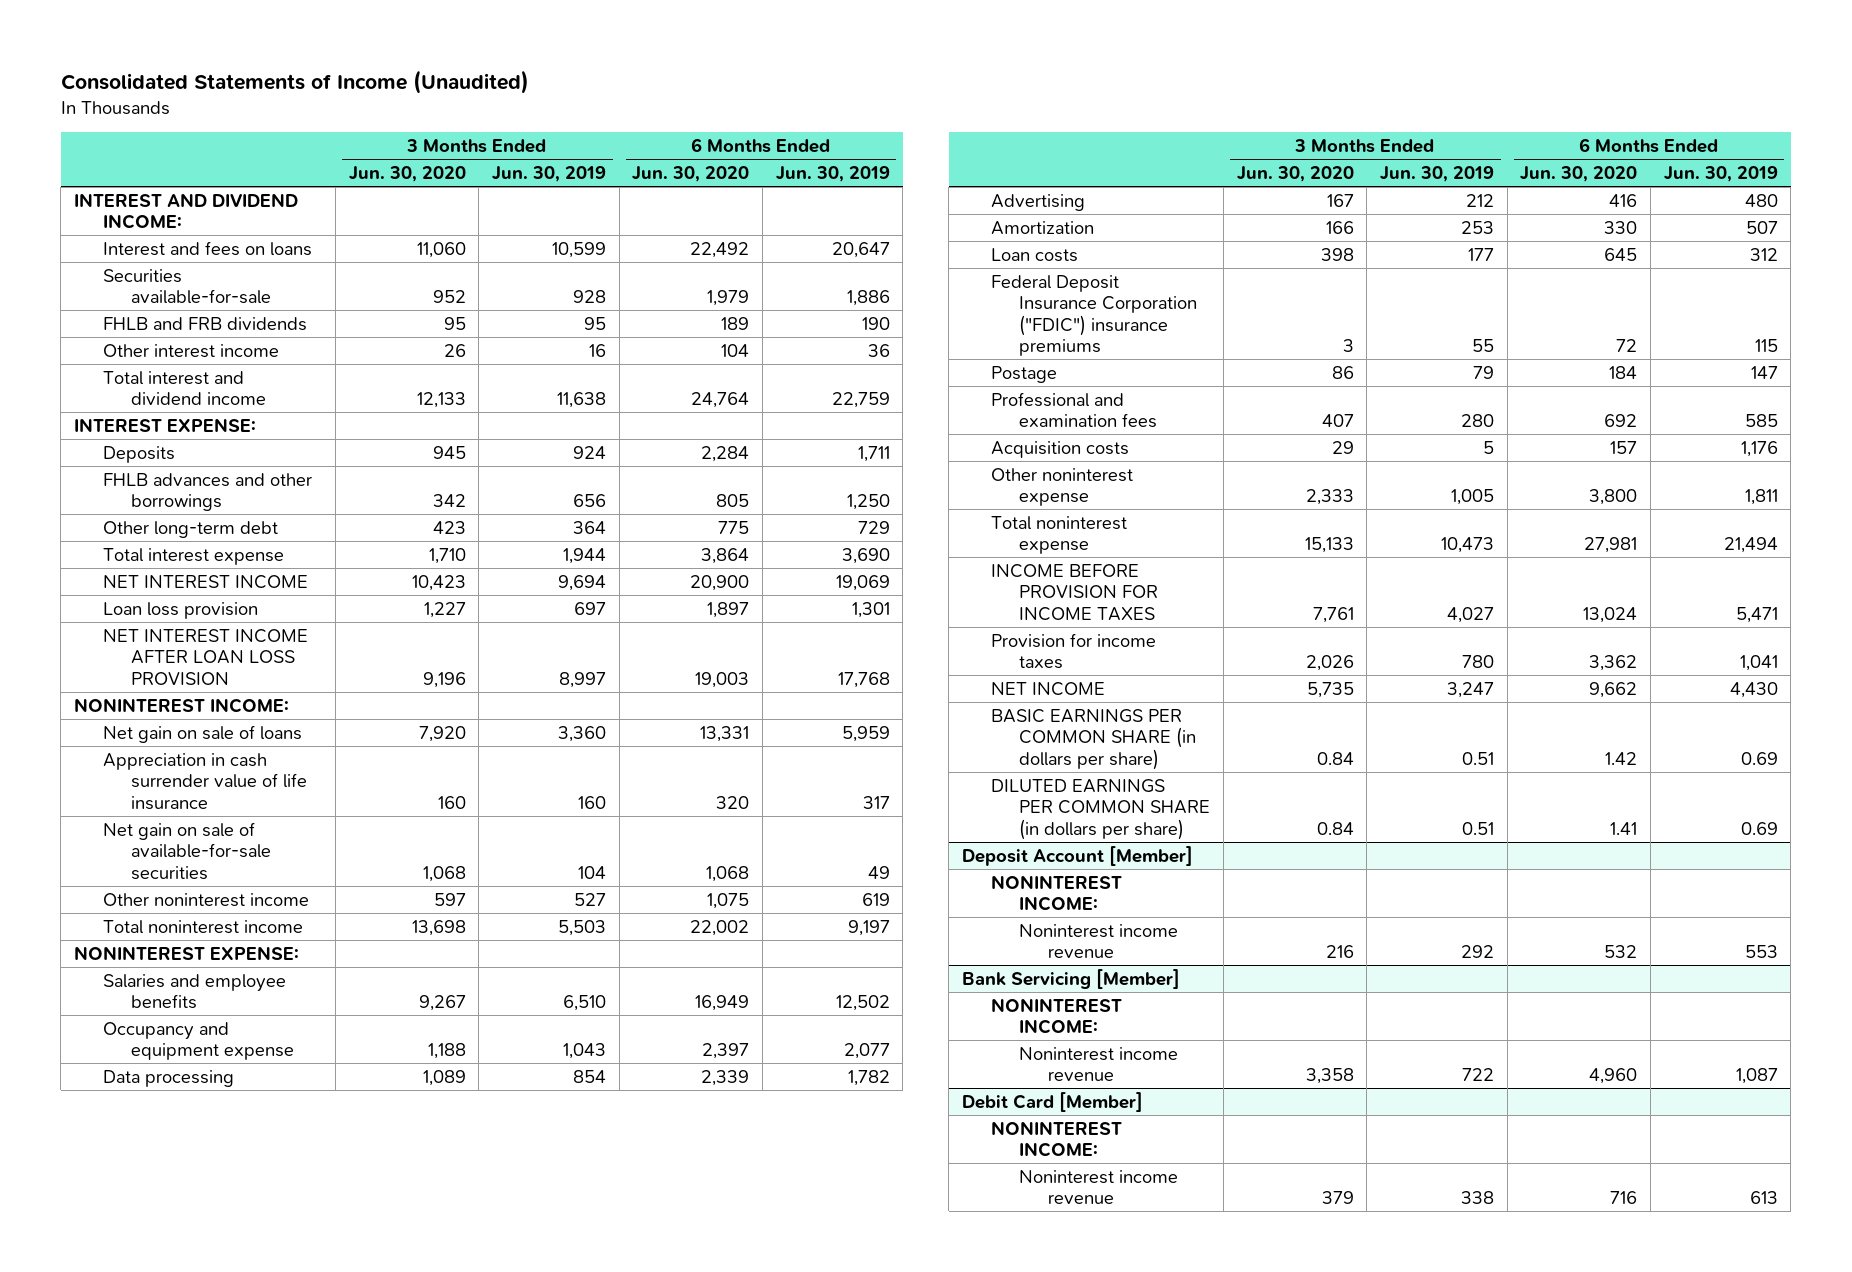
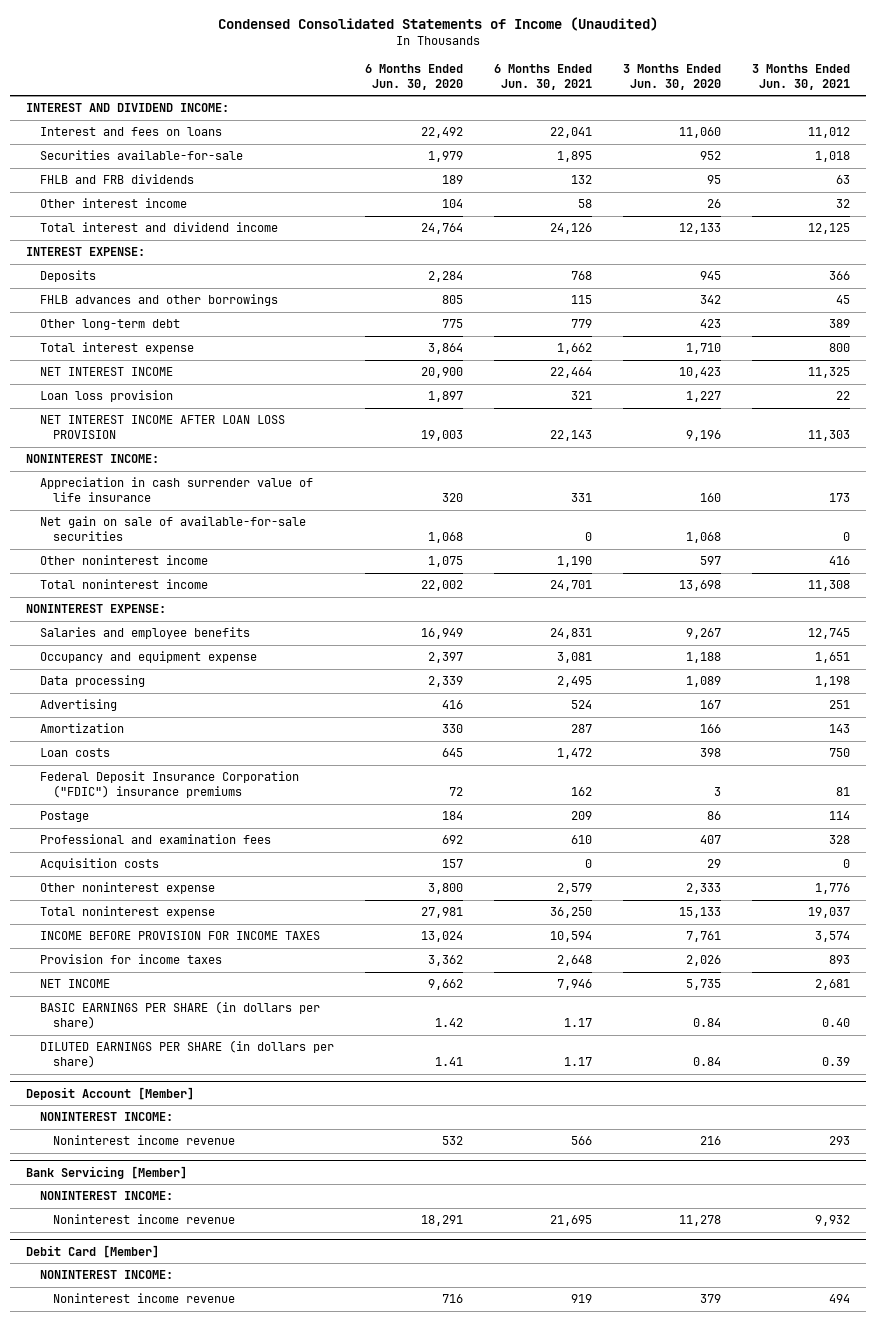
- Consolidated Statements of Income (Unaudited)
+ Condensed Consolidated Statements of Income (Unaudited)
- | 3 Months Ended Jun. 30, 2020 | 3 Months Ended Jun. 30, 2019 | 6 Months Ended Jun. 30, 2020 | 6 Months Ended Jun. 30, 2019
+ | 6 Months Ended Jun. 30, 2020 | 6 Months Ended Jun. 30, 2021 | 3 Months Ended Jun. 30, 2020 | 3 Months Ended Jun. 30, 2021
- Net gain on sale of loans | 7,920 | 3,360 | 13,331 | 5,959
- BASIC EARNINGS PER COMMON SHARE (in dollars per share) | 0.84 | 0.51 | 1.42 | 0.69
- DILUTED EARNINGS PER COMMON SHARE (in dollars per share) | 0.84 | 0.51 | 1.41 | 0.69
+ BASIC EARNINGS PER SHARE (in dollars per share) | 1.42 | 1.17 | 0.84 | 0.40
+ DILUTED EARNINGS PER SHARE (in dollars per share) | 1.41 | 1.17 | 0.84 | 0.39
@ Bank Servicing [Member]
- Noninterest income revenue | 3,358 | 722 | 4,960 | 1,087
+ Noninterest income revenue | 18,291 | 21,695 | 11,278 | 9,932

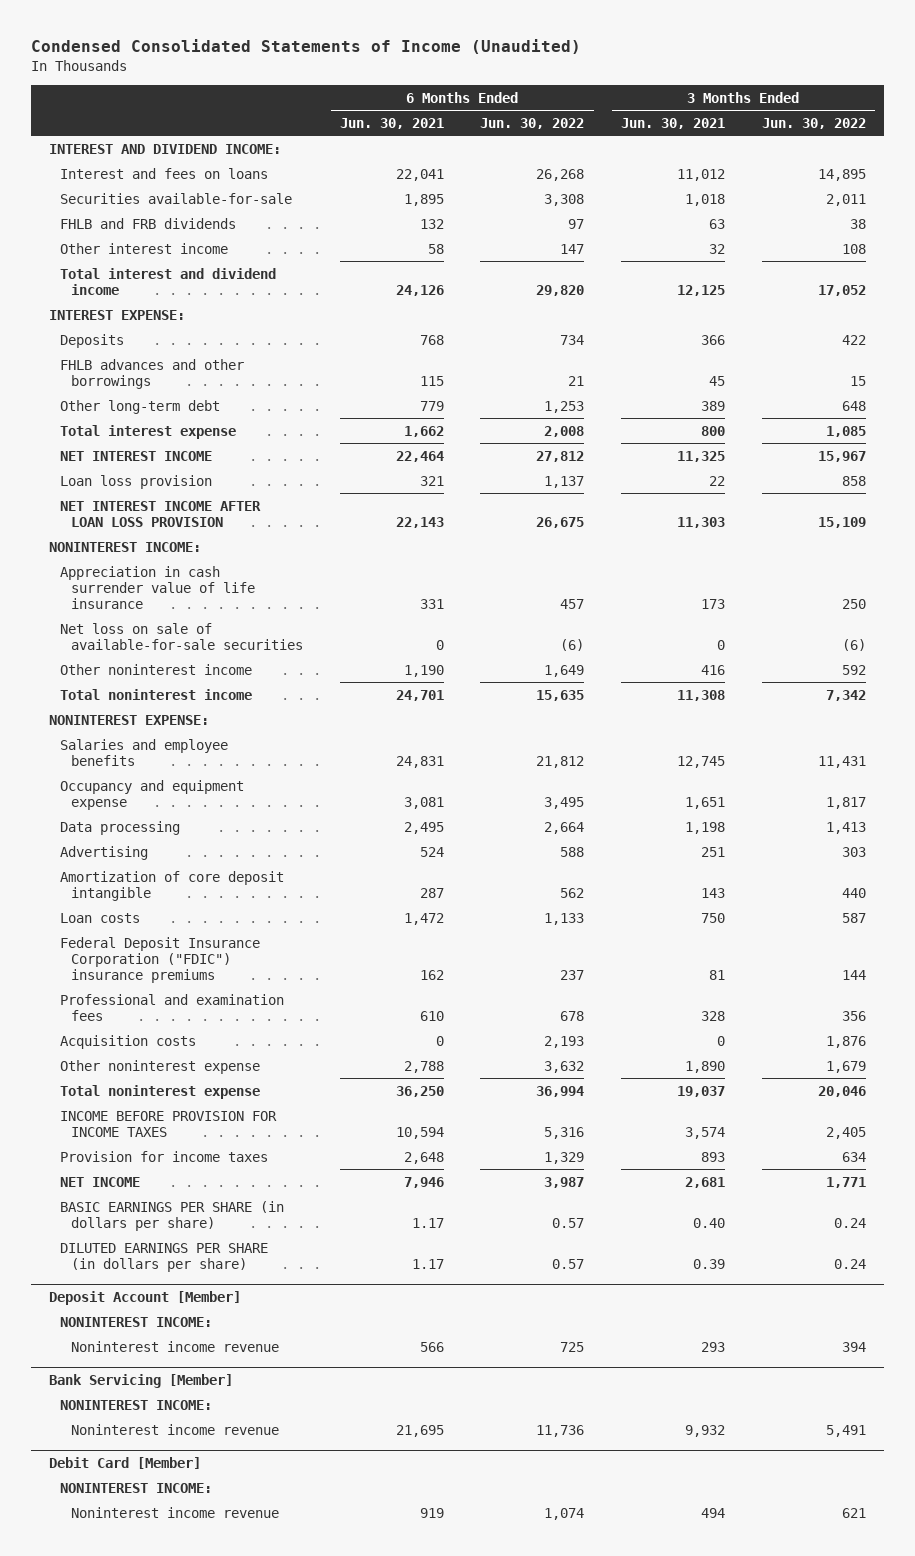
- | 6 Months Ended Jun. 30, 2020 | 6 Months Ended Jun. 30, 2021 | 3 Months Ended Jun. 30, 2020 | 3 Months Ended Jun. 30, 2021
+ | 6 Months Ended Jun. 30, 2021 | 6 Months Ended Jun. 30, 2022 | 3 Months Ended Jun. 30, 2021 | 3 Months Ended Jun. 30, 2022
- Net gain on sale of available-for-sale securities | 1,068 | 0 | 1,068 | 0
+ Net loss on sale of available-for-sale securities | 0 | (6) | 0 | (6)
- Amortization | 330 | 287 | 166 | 143
+ Amortization of core deposit intangible | 287 | 562 | 143 | 440
- Postage | 184 | 209 | 86 | 114
- Other noninterest expense | 3,800 | 2,579 | 2,333 | 1,776
+ Other noninterest expense | 2,788 | 3,632 | 1,890 | 1,679

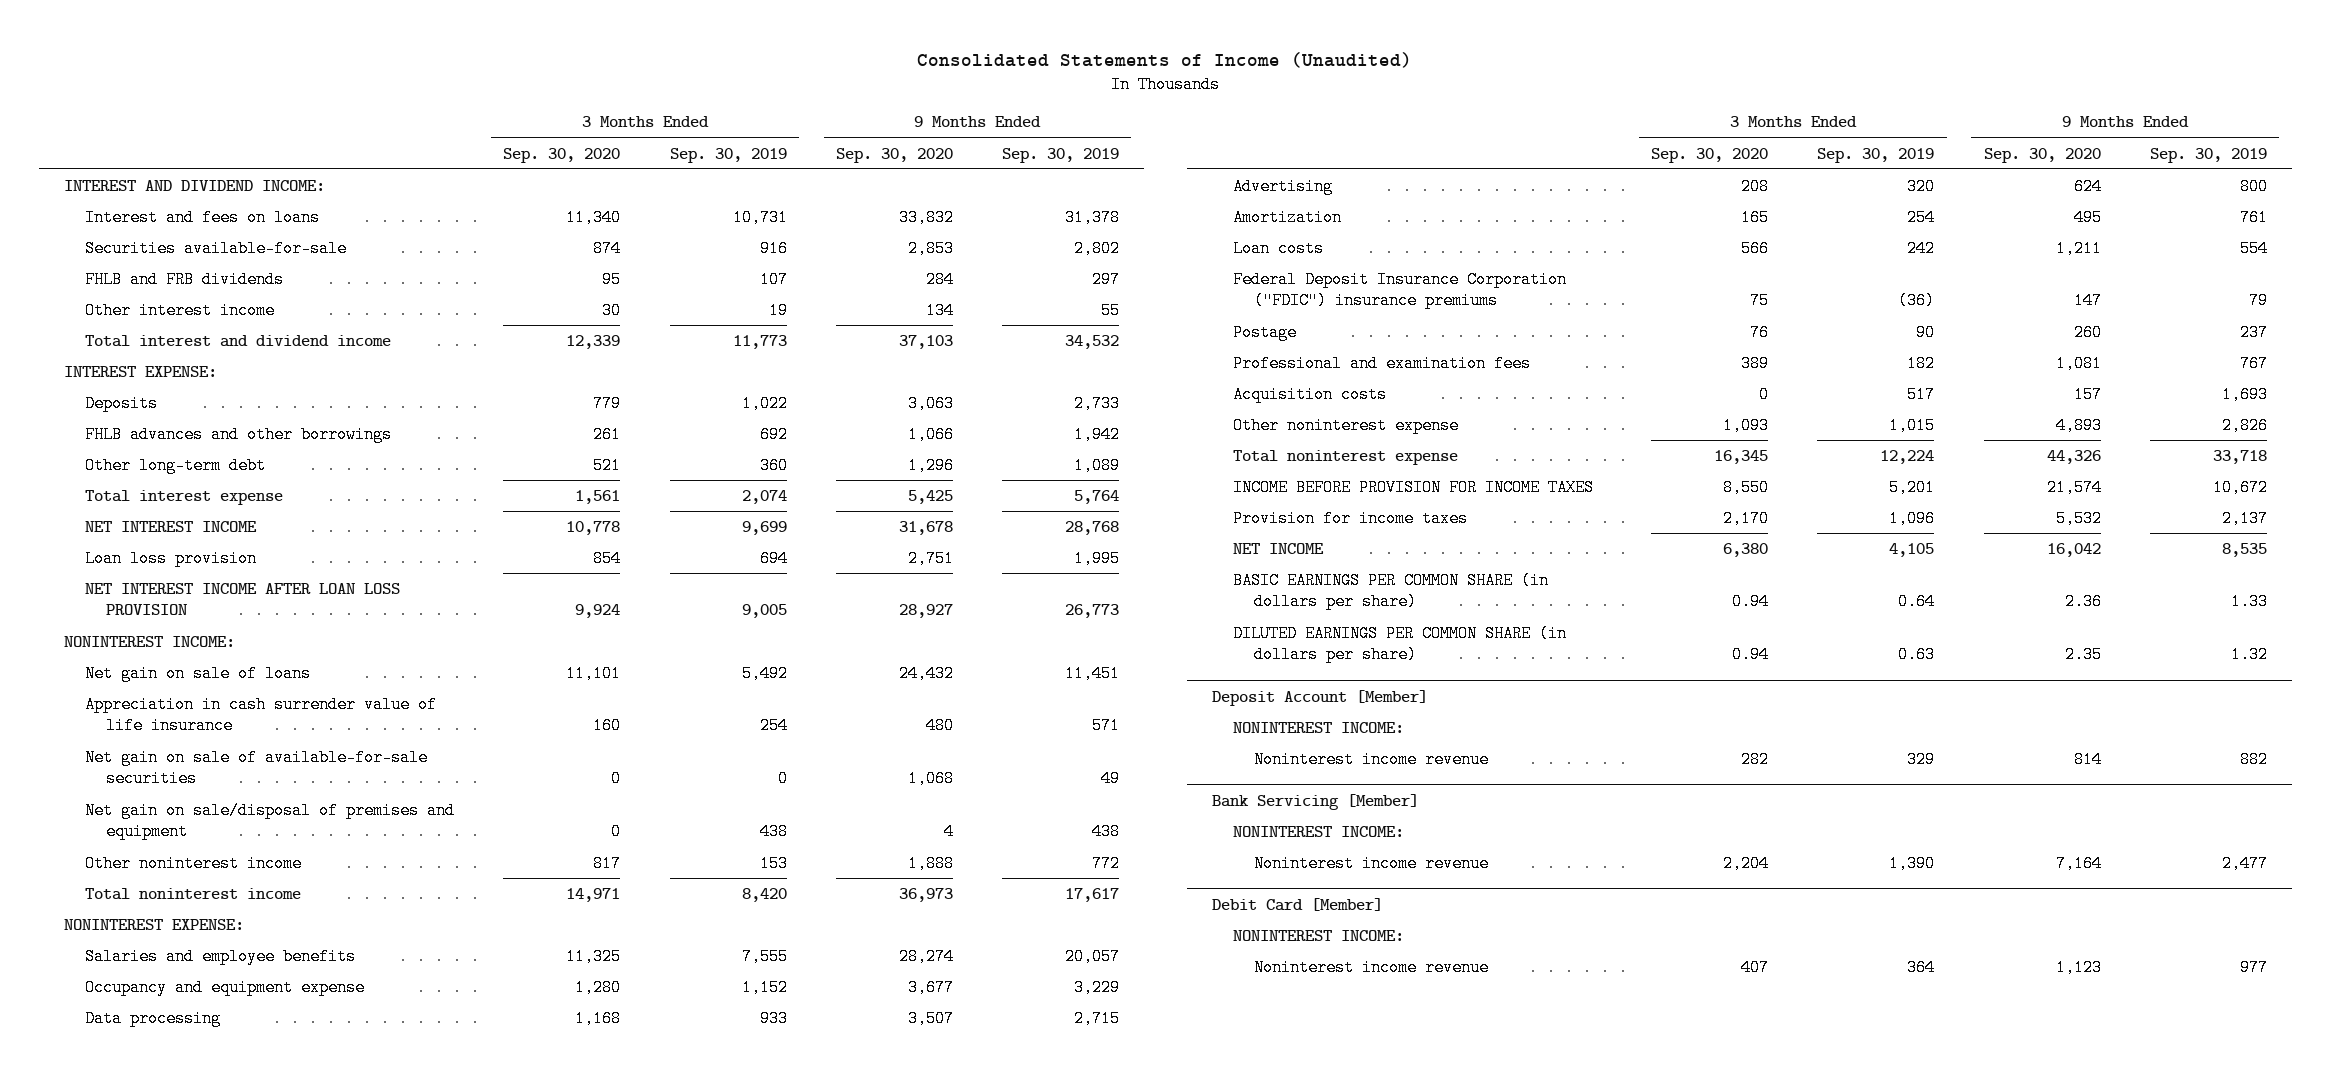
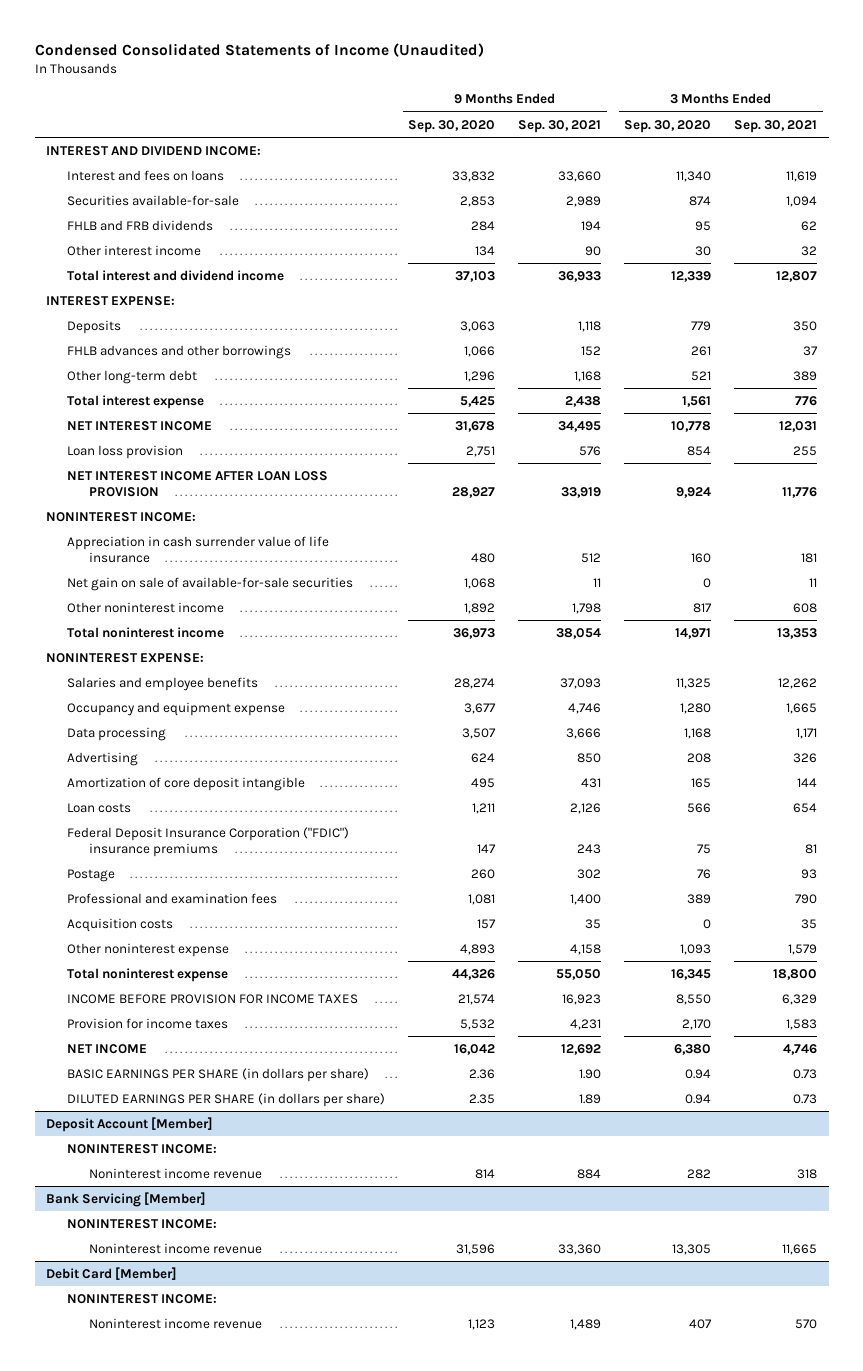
- Consolidated Statements of Income (Unaudited)
+ Condensed Consolidated Statements of Income (Unaudited)
- | 3 Months Ended Sep. 30, 2020 | 3 Months Ended Sep. 30, 2019 | 9 Months Ended Sep. 30, 2020 | 9 Months Ended Sep. 30, 2019
+ | 9 Months Ended Sep. 30, 2020 | 9 Months Ended Sep. 30, 2021 | 3 Months Ended Sep. 30, 2020 | 3 Months Ended Sep. 30, 2021
- Net gain on sale of loans | 11,101 | 5,492 | 24,432 | 11,451
- Net gain on sale/disposal of premises and equipment | 0 | 438 | 4 | 438
- Other noninterest income | 817 | 153 | 1,888 | 772
+ Other noninterest income | 1,892 | 1,798 | 817 | 608
- Amortization | 165 | 254 | 495 | 761
+ Amortization of core deposit intangible | 495 | 431 | 165 | 144
- BASIC EARNINGS PER COMMON SHARE (in dollars per share) | 0.94 | 0.64 | 2.36 | 1.33
- DILUTED EARNINGS PER COMMON SHARE (in dollars per share) | 0.94 | 0.63 | 2.35 | 1.32
+ BASIC EARNINGS PER SHARE (in dollars per share) | 2.36 | 1.90 | 0.94 | 0.73
+ DILUTED EARNINGS PER SHARE (in dollars per share) | 2.35 | 1.89 | 0.94 | 0.73
@ Bank Servicing [Member]
- Noninterest income revenue | 2,204 | 1,390 | 7,164 | 2,477
+ Noninterest income revenue | 31,596 | 33,360 | 13,305 | 11,665

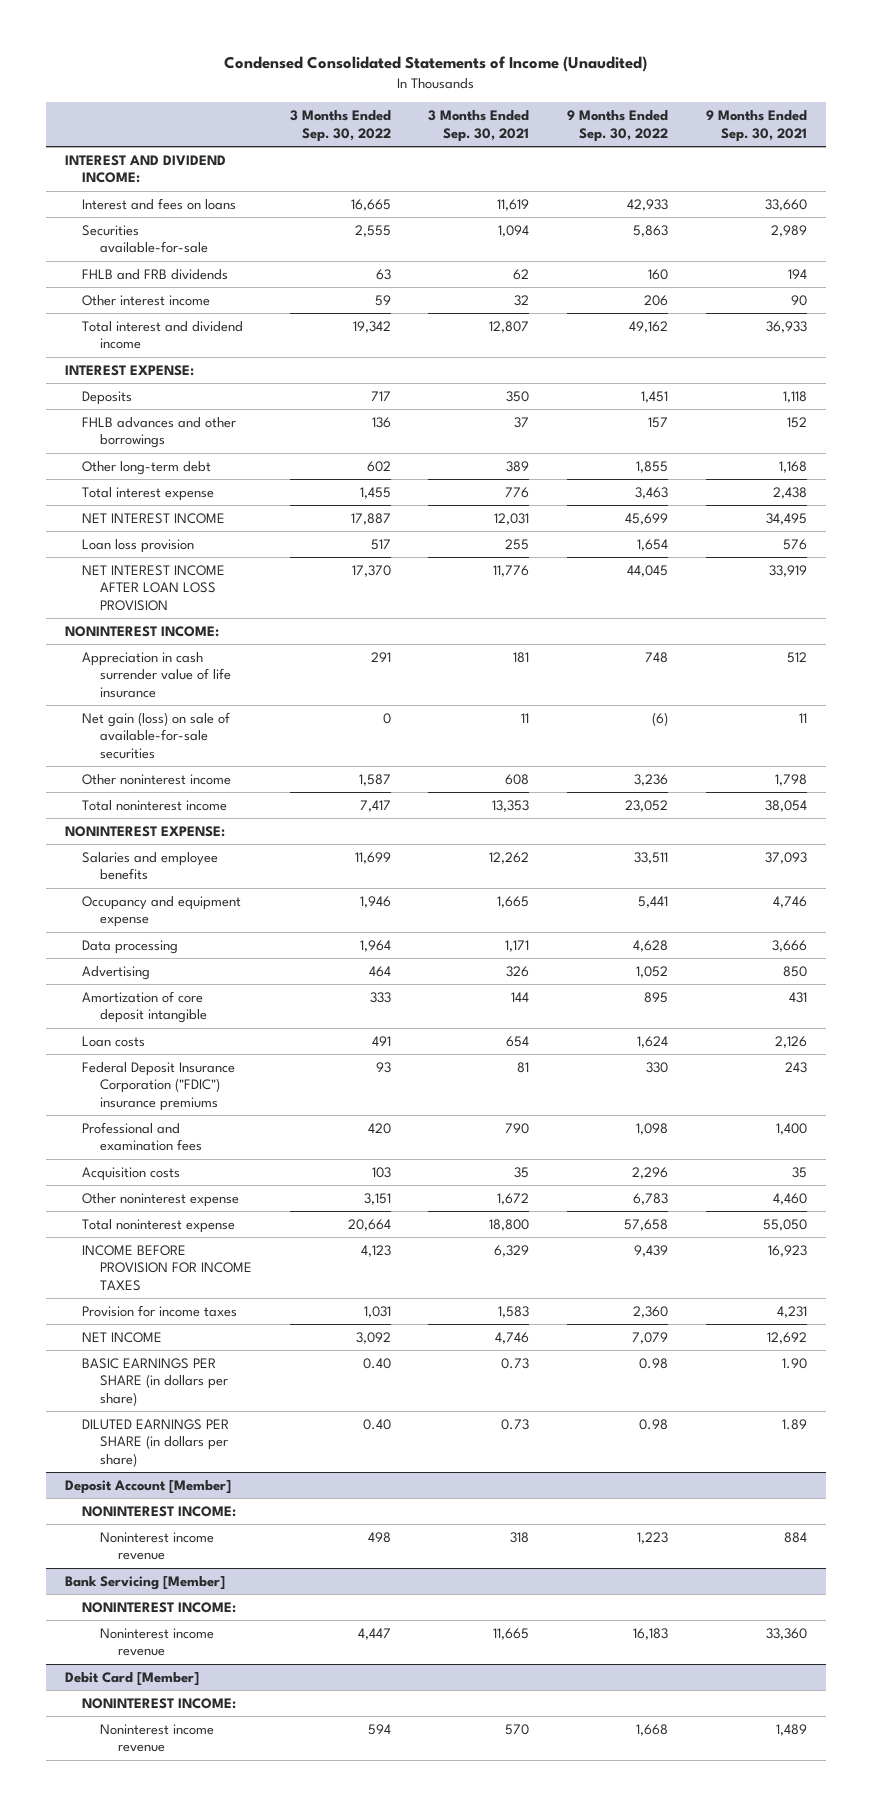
- | 9 Months Ended Sep. 30, 2020 | 9 Months Ended Sep. 30, 2021 | 3 Months Ended Sep. 30, 2020 | 3 Months Ended Sep. 30, 2021
+ | 3 Months Ended Sep. 30, 2022 | 3 Months Ended Sep. 30, 2021 | 9 Months Ended Sep. 30, 2022 | 9 Months Ended Sep. 30, 2021
- Net gain on sale of available-for-sale securities | 1,068 | 11 | 0 | 11
+ Net gain (loss) on sale of available-for-sale securities | 0 | 11 | (6) | 11
- Postage | 260 | 302 | 76 | 93
- Other noninterest expense | 4,893 | 4,158 | 1,093 | 1,579
+ Other noninterest expense | 3,151 | 1,672 | 6,783 | 4,460

